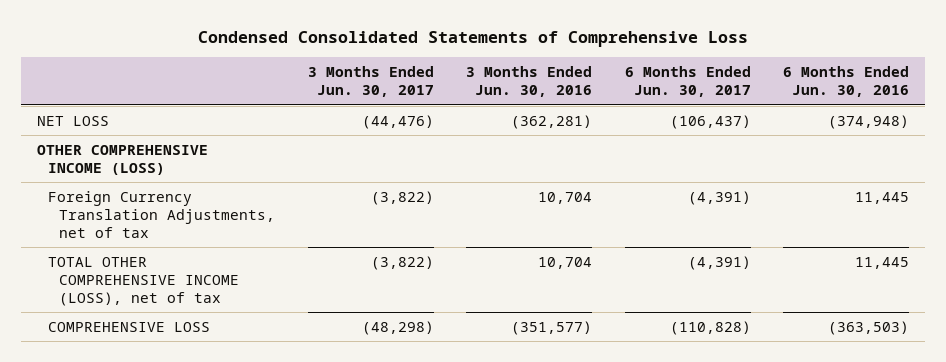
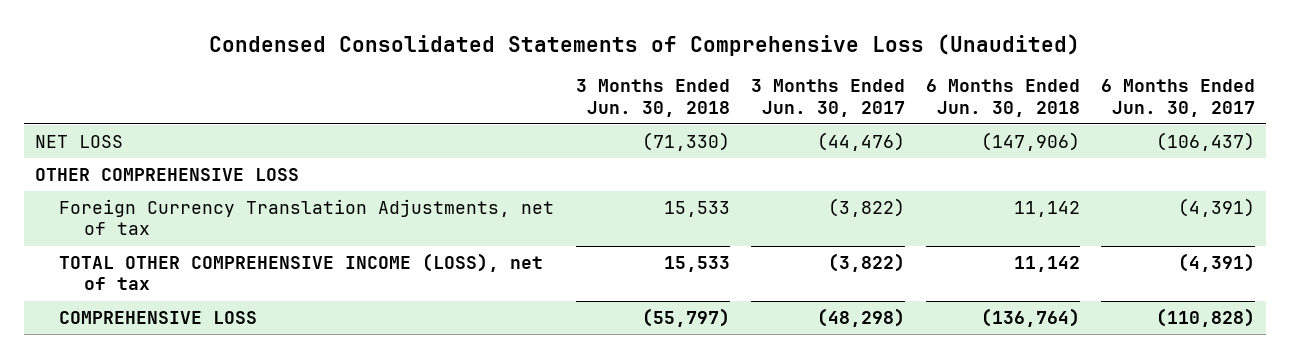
- Condensed Consolidated Statements of Comprehensive Loss
+ Condensed Consolidated Statements of Comprehensive Loss (Unaudited)
- | 3 Months Ended Jun. 30, 2017 | 3 Months Ended Jun. 30, 2016 | 6 Months Ended Jun. 30, 2017 | 6 Months Ended Jun. 30, 2016
+ | 3 Months Ended Jun. 30, 2018 | 3 Months Ended Jun. 30, 2017 | 6 Months Ended Jun. 30, 2018 | 6 Months Ended Jun. 30, 2017
- OTHER COMPREHENSIVE INCOME (LOSS)
+ OTHER COMPREHENSIVE LOSS

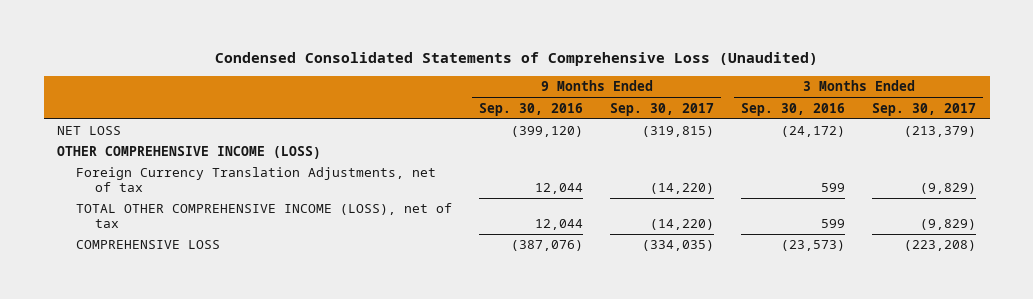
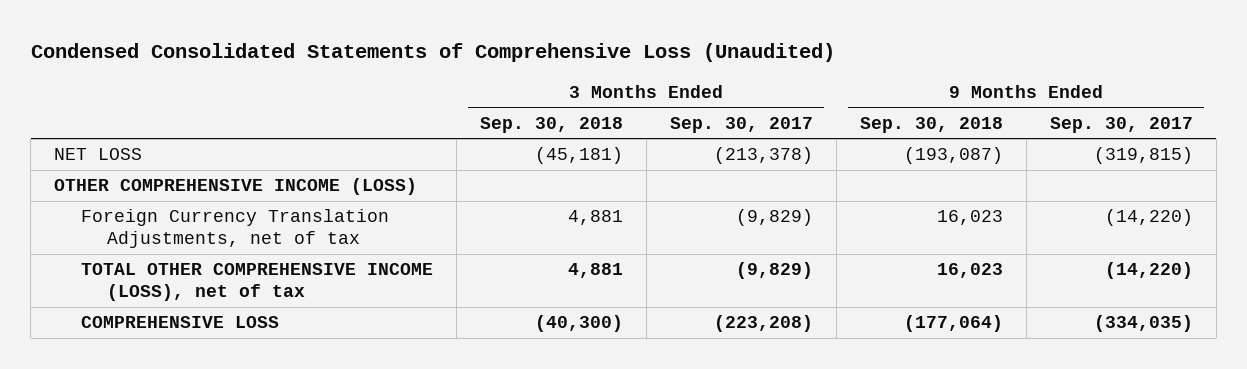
- | 9 Months Ended Sep. 30, 2016 | 9 Months Ended Sep. 30, 2017 | 3 Months Ended Sep. 30, 2016 | 3 Months Ended Sep. 30, 2017
+ | 3 Months Ended Sep. 30, 2018 | 3 Months Ended Sep. 30, 2017 | 9 Months Ended Sep. 30, 2018 | 9 Months Ended Sep. 30, 2017
- NET LOSS | (399,120) | (319,815) | (24,172) | (213,379)
+ NET LOSS | (45,181) | (213,378) | (193,087) | (319,815)

